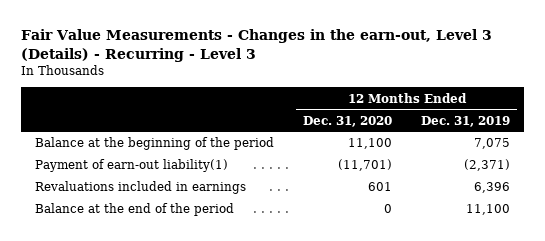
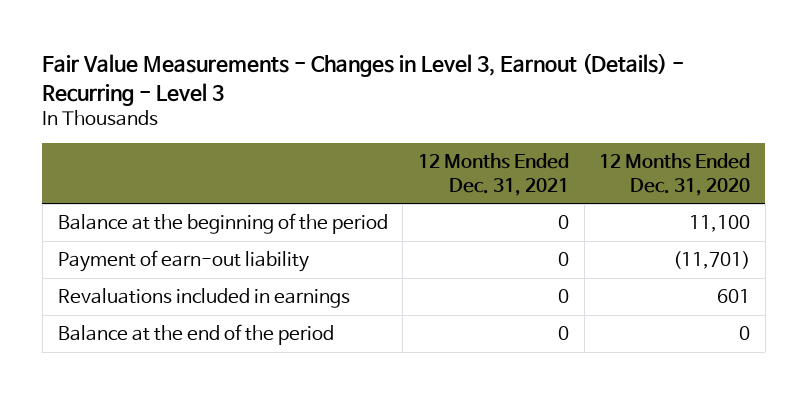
- Fair Value Measurements - Changes in the earn-out, Level 3 (Details) - Recurring - Level 3
+ Fair Value Measurements - Changes in Level 3, Earnout (Details) - Recurring - Level 3
- | 12 Months Ended Dec. 31, 2020 | 12 Months Ended Dec. 31, 2019
+ | 12 Months Ended Dec. 31, 2021 | 12 Months Ended Dec. 31, 2020
- Payment of earn-out liability(1) | (11,701) | (2,371)
+ Payment of earn-out liability | 0 | (11,701)

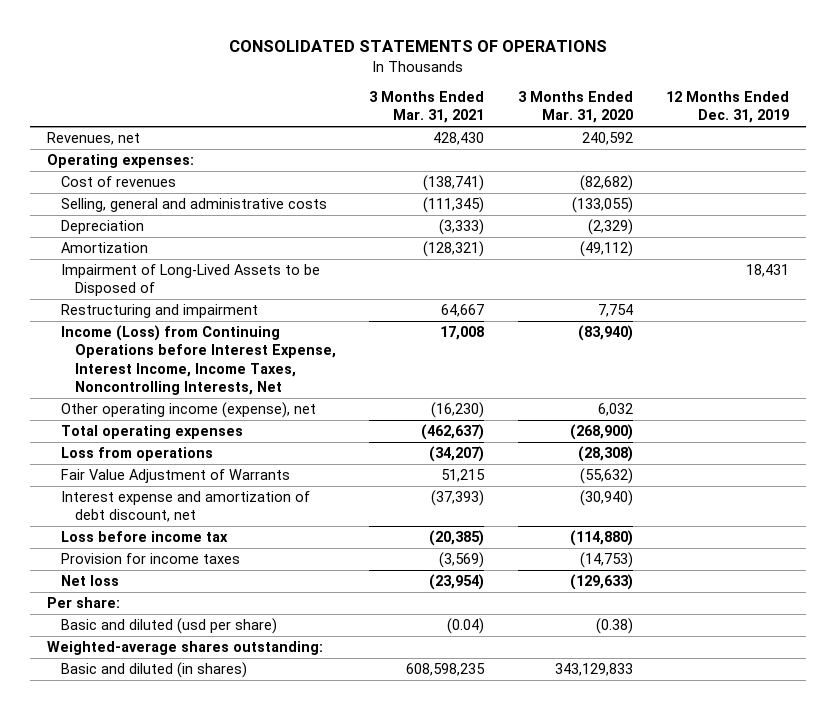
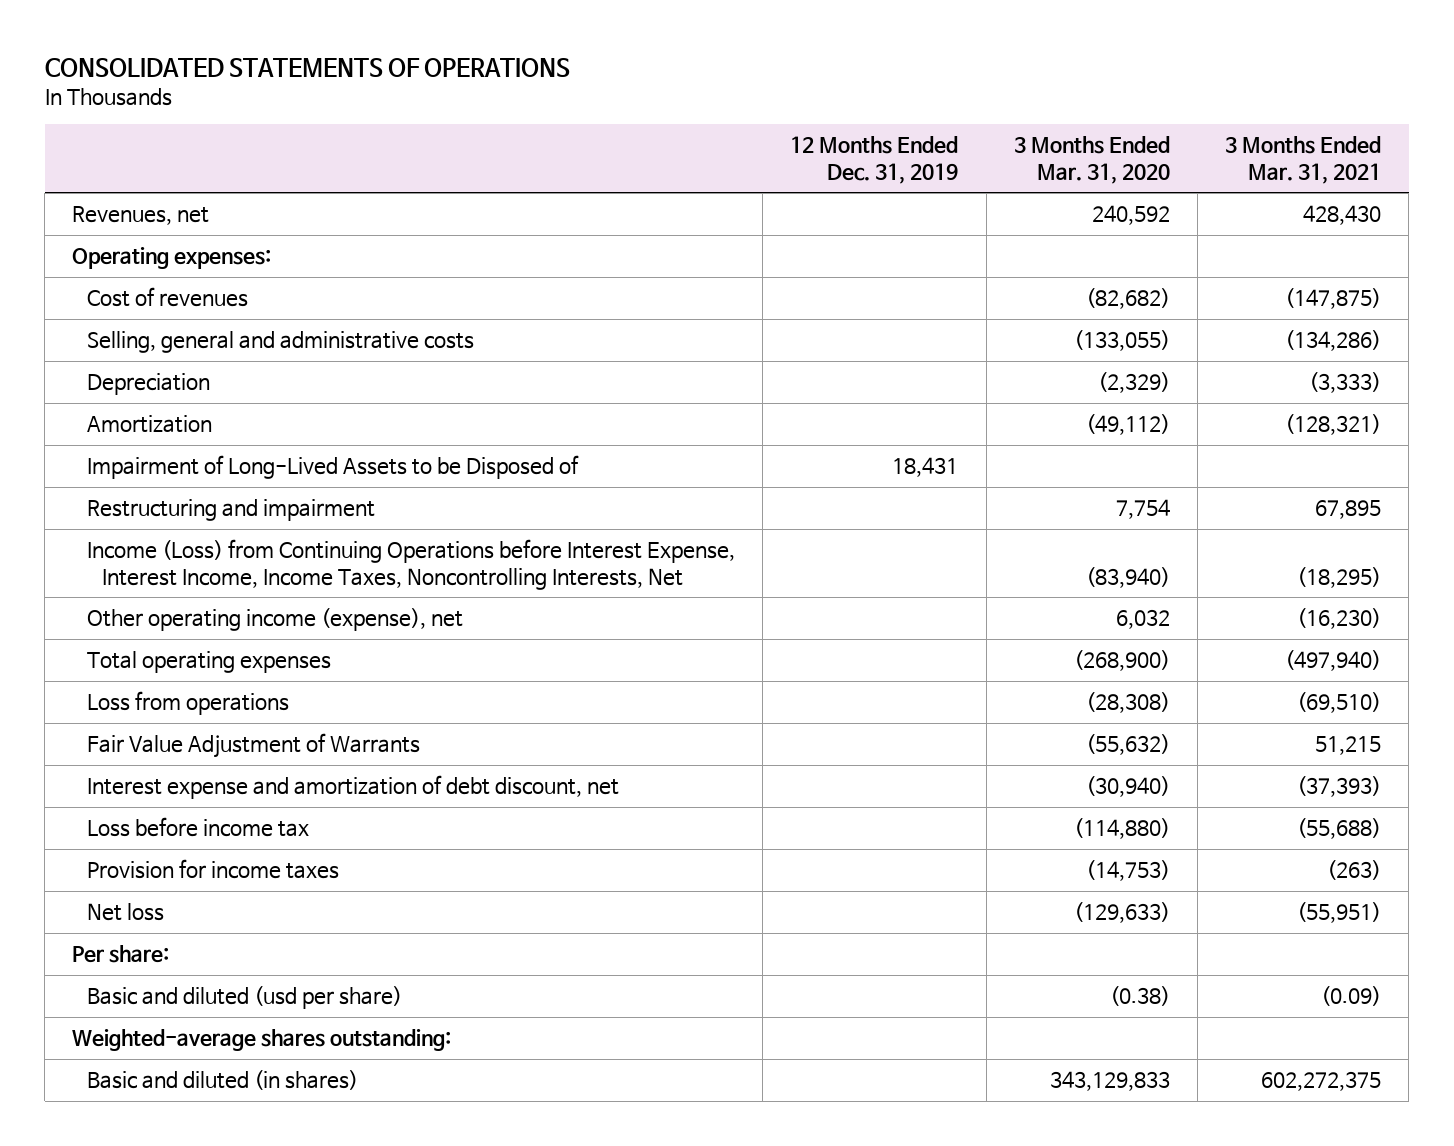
- | 3 Months Ended Mar. 31, 2021 | 3 Months Ended Mar. 31, 2020 | 12 Months Ended Dec. 31, 2019
+ | 12 Months Ended Dec. 31, 2019 | 3 Months Ended Mar. 31, 2020 | 3 Months Ended Mar. 31, 2021
- Cost of revenues | (138,741) | (82,682) |
- Selling, general and administrative costs | (111,345) | (133,055) |
+ Cost of revenues | | (82,682) | (147,875)
+ Selling, general and administrative costs | | (133,055) | (134,286)
- Restructuring and impairment | 64,667 | 7,754 |
- Income (Loss) from Continuing Operations before Interest Expense, Interest Income, Income Taxes, Noncontrolling Interests, Net | 17,008 | (83,940) |
+ Restructuring and impairment | | 7,754 | 67,895
+ Income (Loss) from Continuing Operations before Interest Expense, Interest Income, Income Taxes, Noncontrolling Interests, Net | | (83,940) | (18,295)
- Total operating expenses | (462,637) | (268,900) |
- Loss from operations | (34,207) | (28,308) |
+ Total operating expenses | | (268,900) | (497,940)
+ Loss from operations | | (28,308) | (69,510)
- Loss before income tax | (20,385) | (114,880) |
- Provision for income taxes | (3,569) | (14,753) |
- Net loss | (23,954) | (129,633) |
+ Loss before income tax | | (114,880) | (55,688)
+ Provision for income taxes | | (14,753) | (263)
+ Net loss | | (129,633) | (55,951)
- Basic and diluted (usd per share) | (0.04) | (0.38) |
+ Basic and diluted (usd per share) | | (0.38) | (0.09)
- Basic and diluted (in shares) | 608,598,235 | 343,129,833 |
+ Basic and diluted (in shares) | | 343,129,833 | 602,272,375

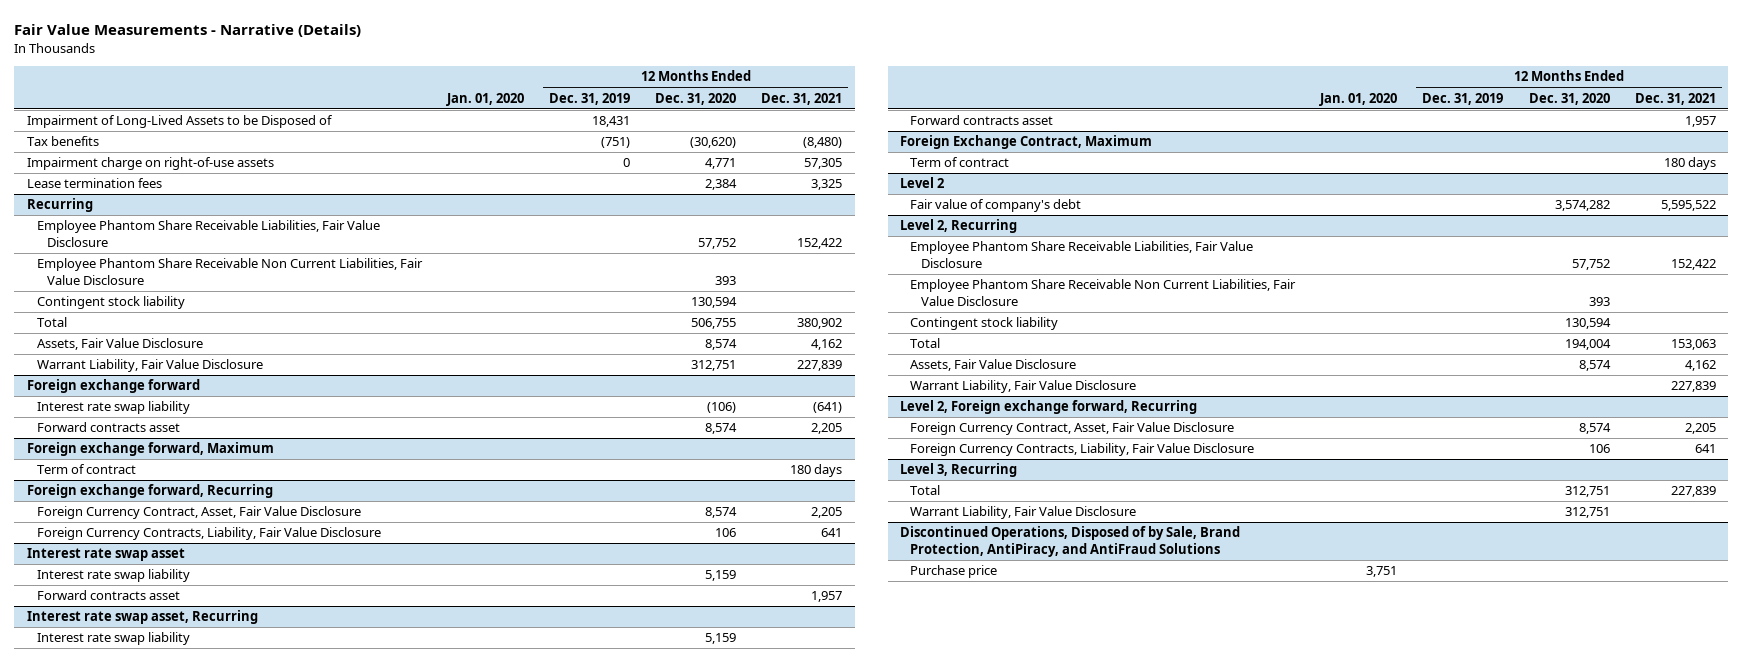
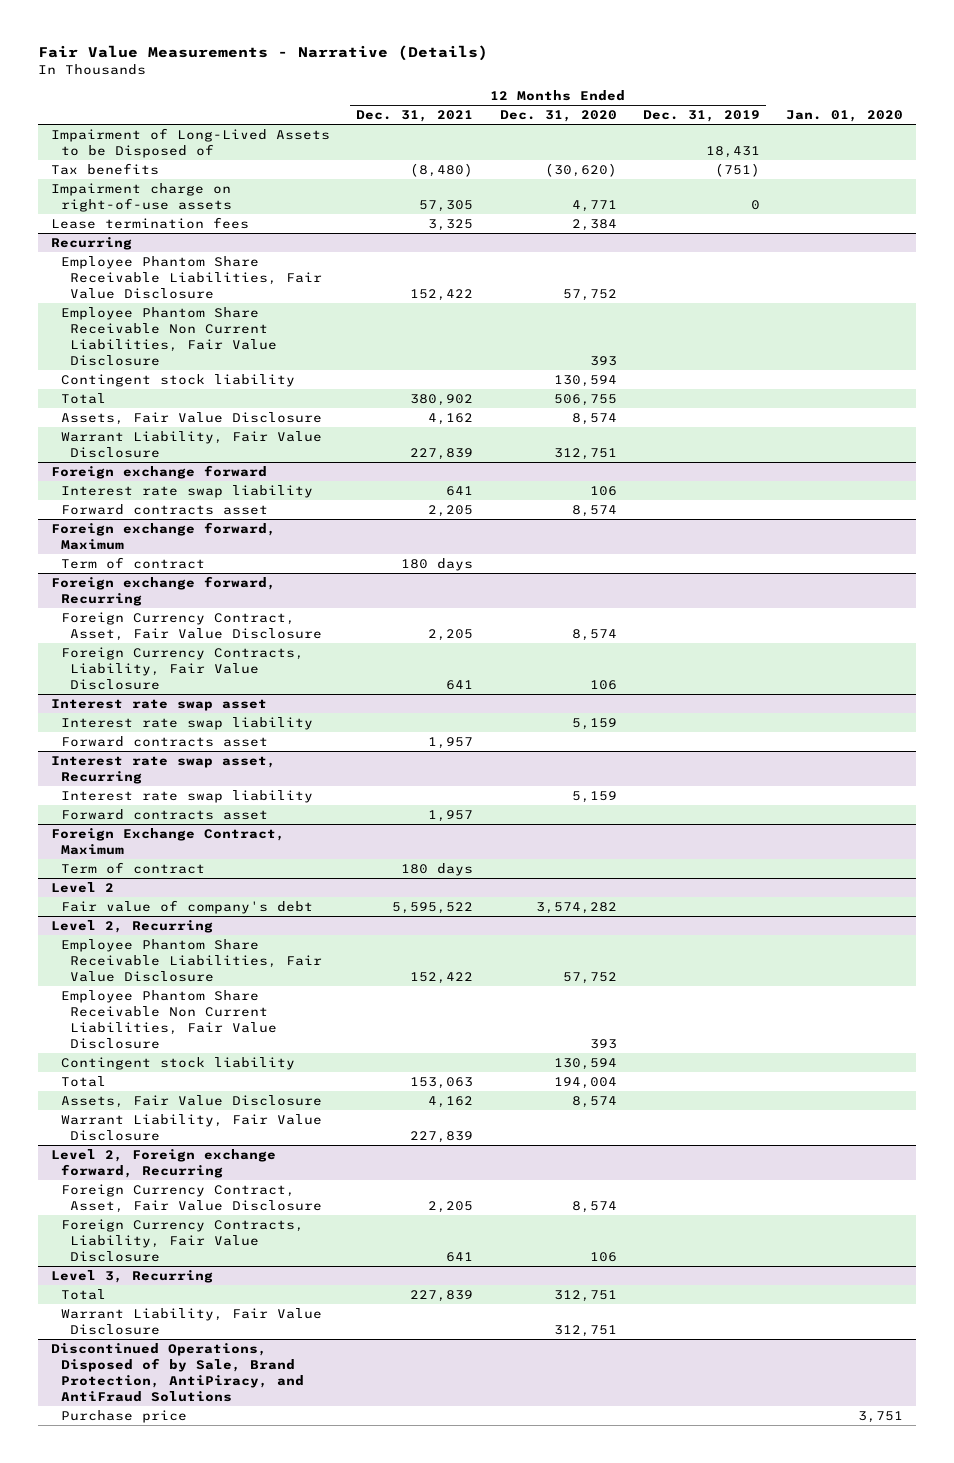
- | Jan. 01, 2020 | 12 Months Ended Dec. 31, 2019 | 12 Months Ended Dec. 31, 2020 | 12 Months Ended Dec. 31, 2021
+ | 12 Months Ended Dec. 31, 2021 | 12 Months Ended Dec. 31, 2020 | 12 Months Ended Dec. 31, 2019 | Jan. 01, 2020
@ Foreign exchange forward
- Interest rate swap liability | | | (106) | (641)
+ Interest rate swap liability | 641 | 106 | |

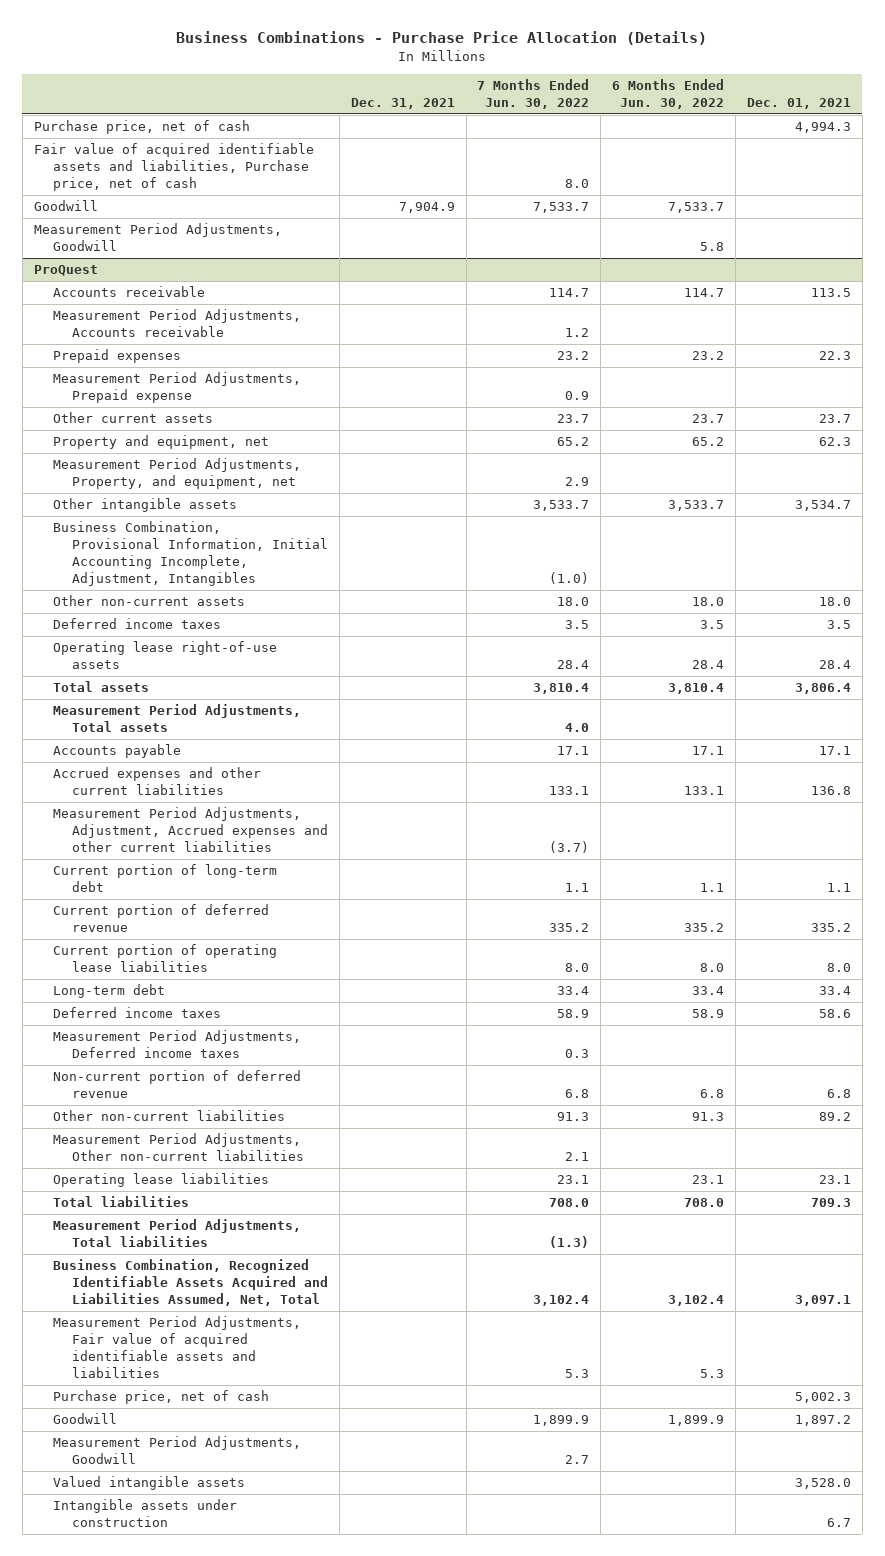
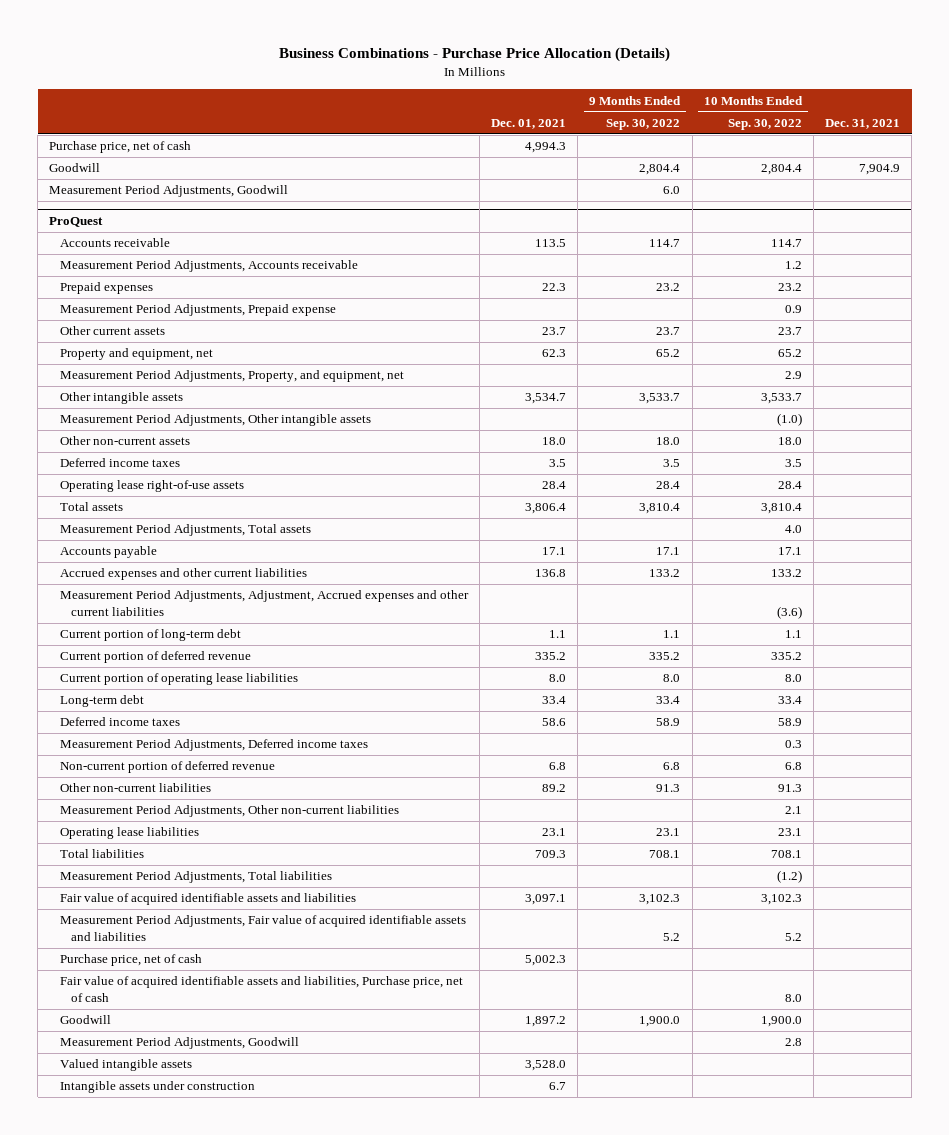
- | Dec. 31, 2021 | 7 Months Ended Jun. 30, 2022 | 6 Months Ended Jun. 30, 2022 | Dec. 01, 2021
+ | Dec. 01, 2021 | 9 Months Ended Sep. 30, 2022 | 10 Months Ended Sep. 30, 2022 | Dec. 31, 2021
- Fair value of acquired identifiable assets and liabilities, Purchase price, net of cash | | 8.0 | |
@ ProQuest
- Business Combination, Provisional Information, Initial Accounting Incomplete, Adjustment, Intangibles | | (1.0) | |
+ Measurement Period Adjustments, Other intangible assets | | | (1.0) |
- Business Combination, Recognized Identifiable Assets Acquired and Liabilities Assumed, Net, Total | | 3,102.4 | 3,102.4 | 3,097.1
+ Fair value of acquired identifiable assets and liabilities | 3,097.1 | 3,102.3 | 3,102.3 |
+ Fair value of acquired identifiable assets and liabilities, Purchase price, net of cash | | | 8.0 |

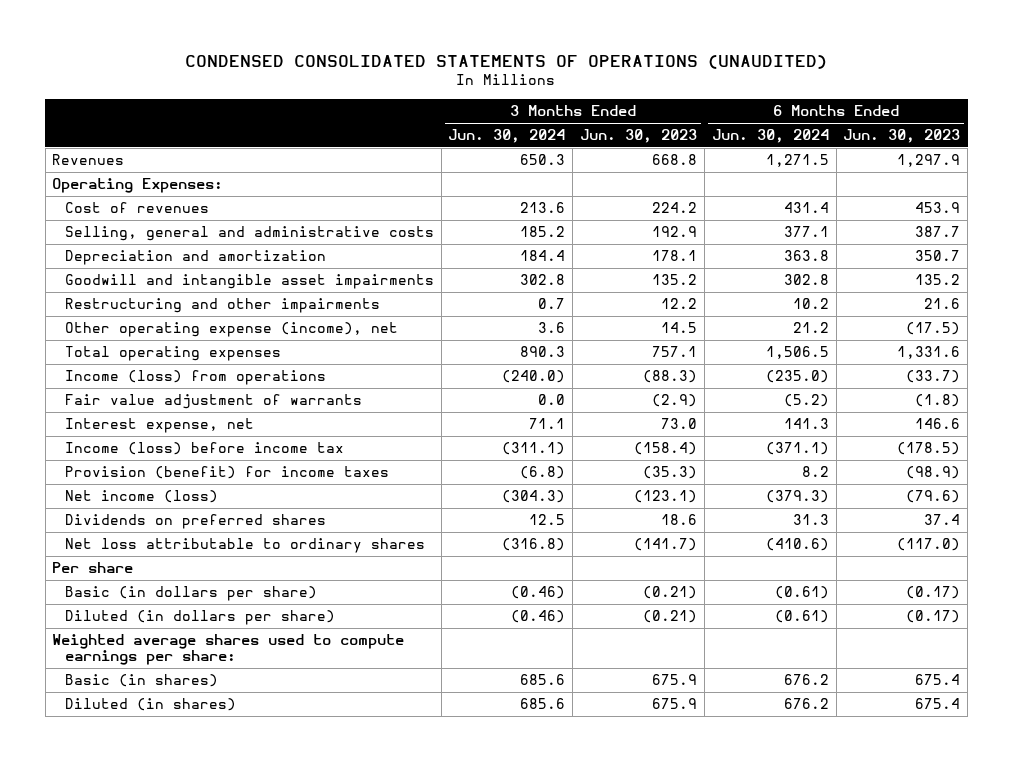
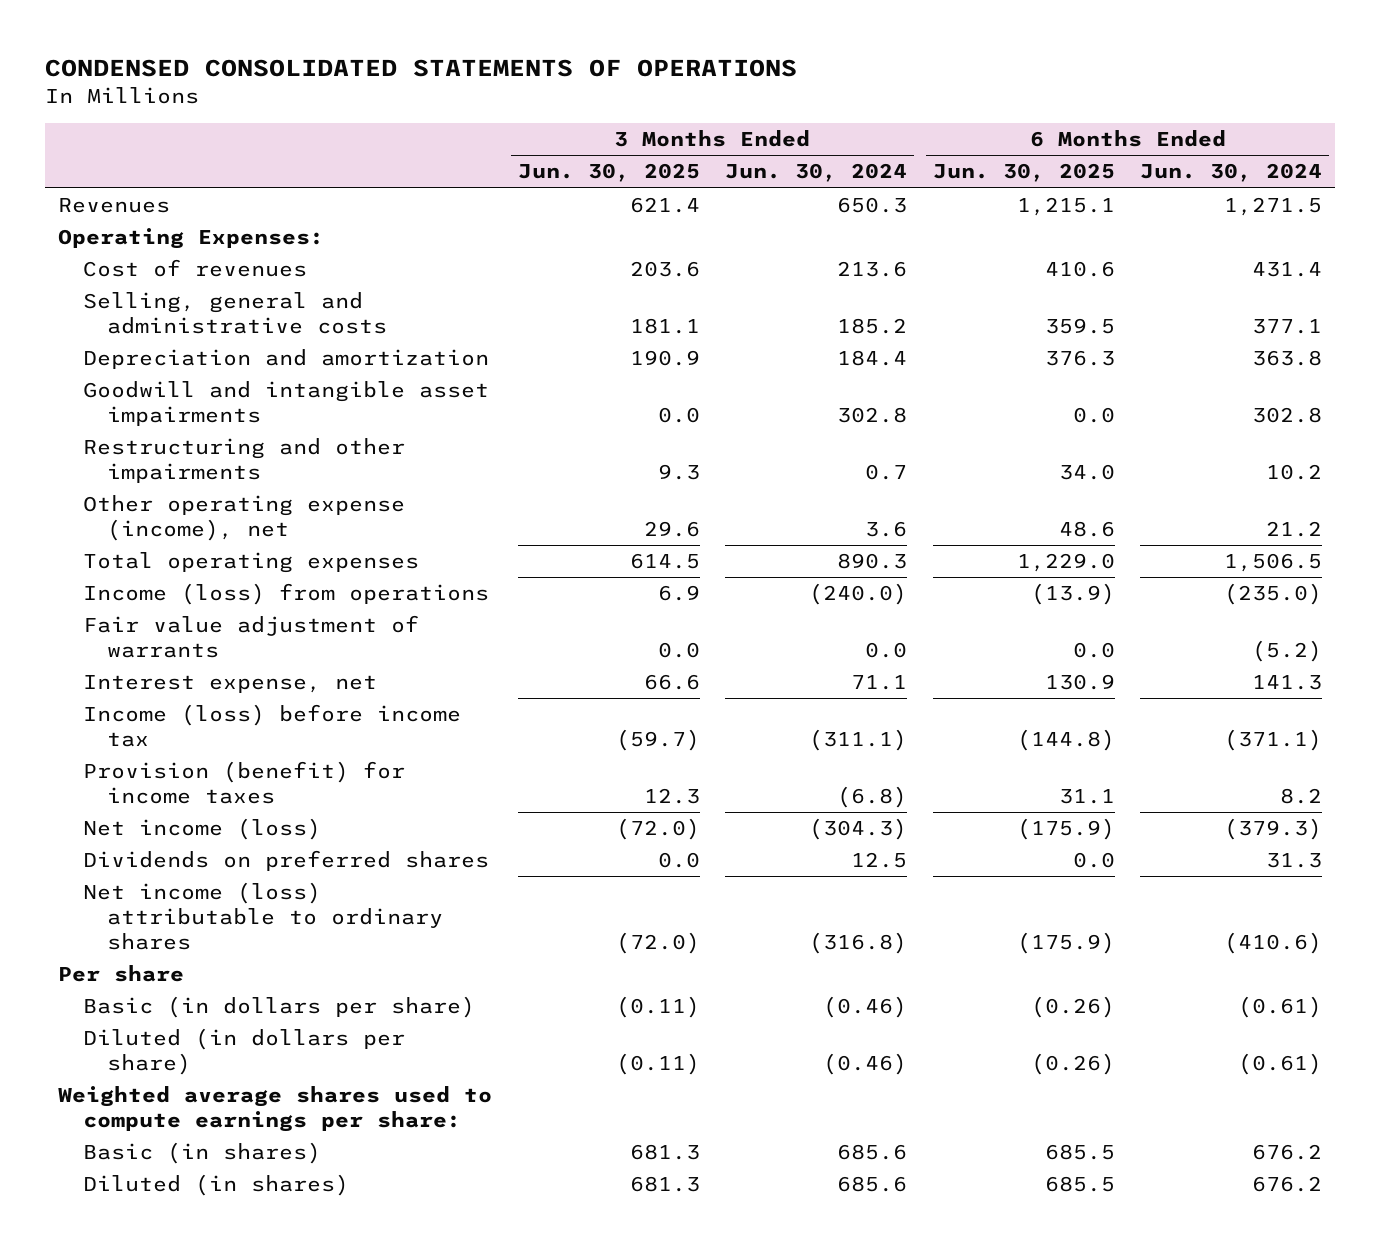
- CONDENSED CONSOLIDATED STATEMENTS OF OPERATIONS (UNAUDITED)
+ CONDENSED CONSOLIDATED STATEMENTS OF OPERATIONS
- | 3 Months Ended Jun. 30, 2024 | 3 Months Ended Jun. 30, 2023 | 6 Months Ended Jun. 30, 2024 | 6 Months Ended Jun. 30, 2023
+ | 3 Months Ended Jun. 30, 2025 | 3 Months Ended Jun. 30, 2024 | 6 Months Ended Jun. 30, 2025 | 6 Months Ended Jun. 30, 2024
- Net loss attributable to ordinary shares | (316.8) | (141.7) | (410.6) | (117.0)
+ Net income (loss) attributable to ordinary shares | (72.0) | (316.8) | (175.9) | (410.6)

